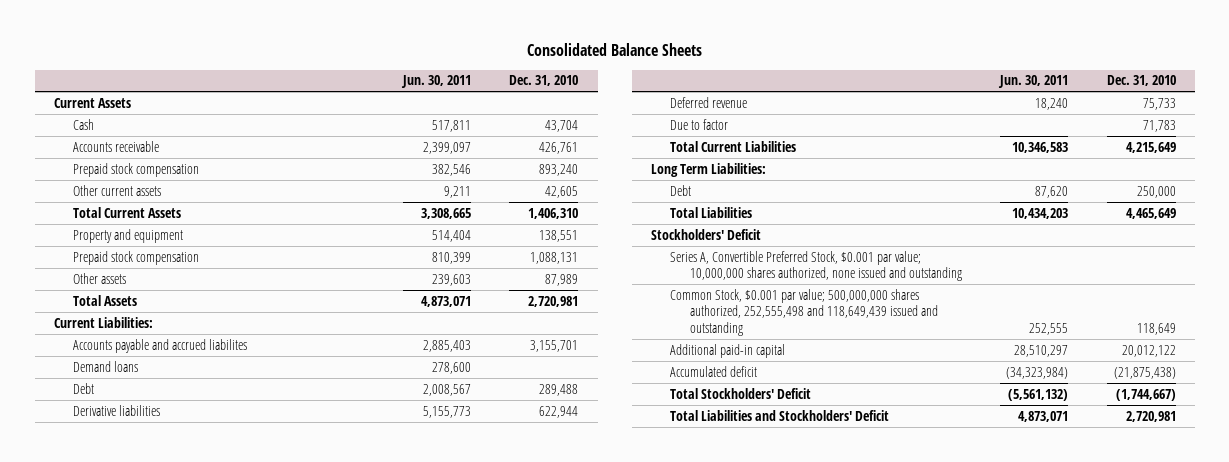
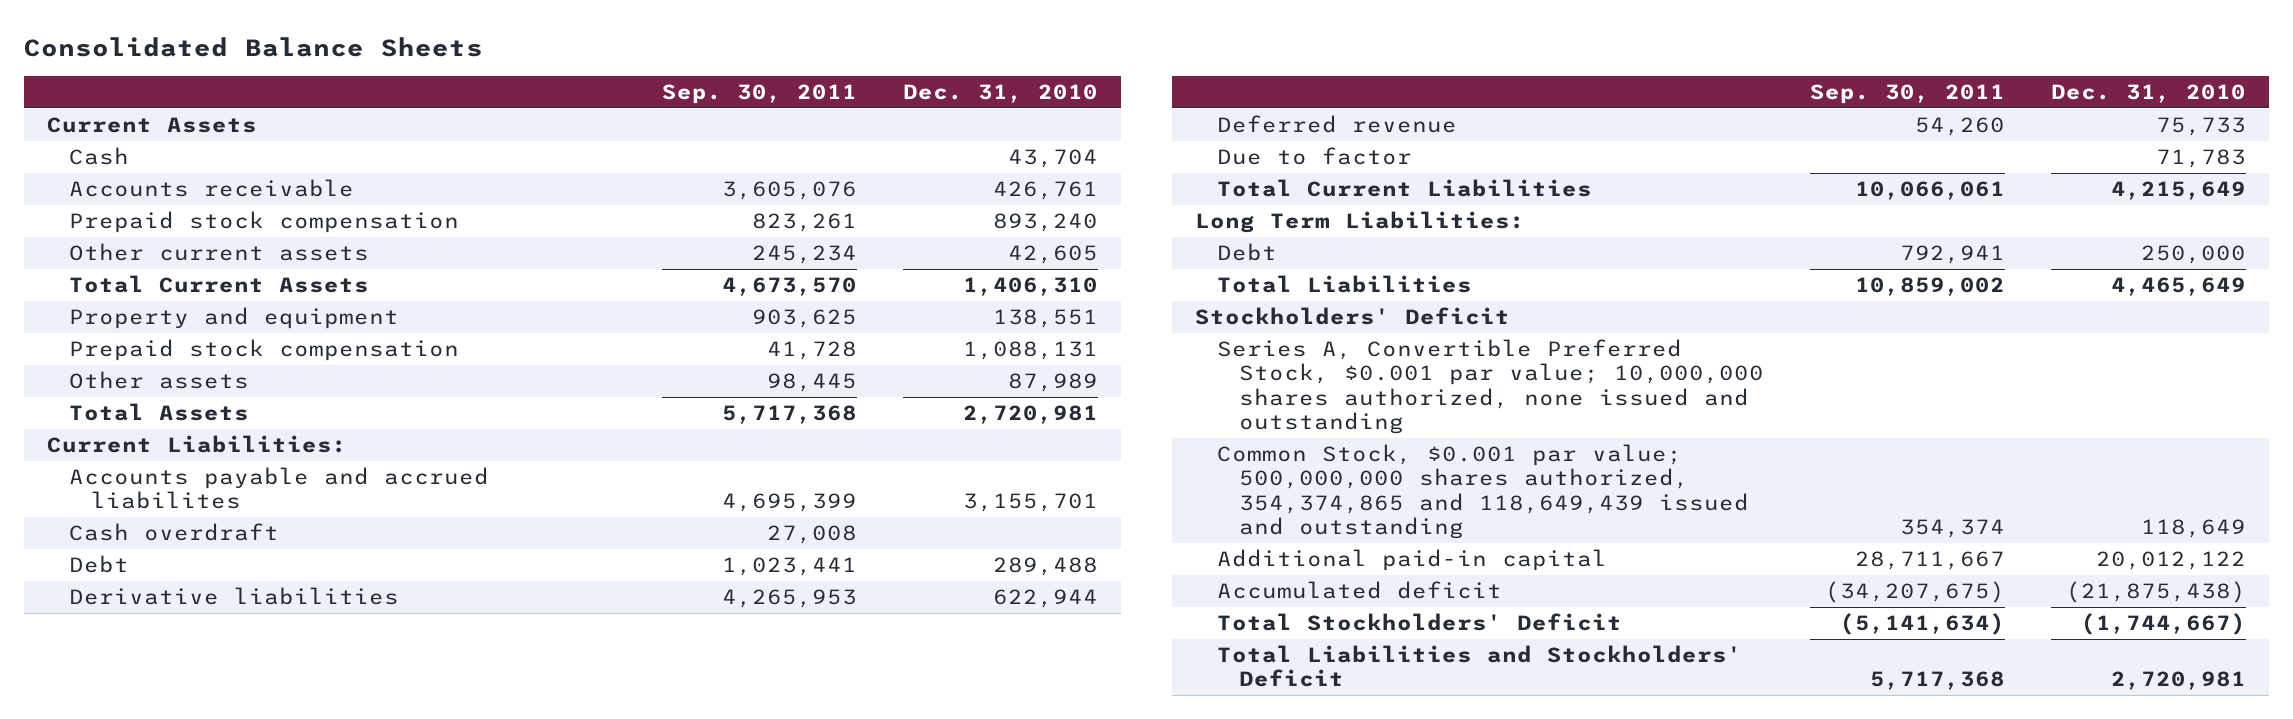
- | Jun. 30, 2011 | Dec. 31, 2010
+ | Sep. 30, 2011 | Dec. 31, 2010
- Demand loans | 278,600 |
+ Cash overdraft | 27,008 |
- Common Stock, $0.001 par value; 500,000,000 shares authorized, 252,555,498 and 118,649,439 issued and outstanding | 252,555 | 118,649
+ Common Stock, $0.001 par value; 500,000,000 shares authorized, 354,374,865 and 118,649,439 issued and outstanding | 354,374 | 118,649

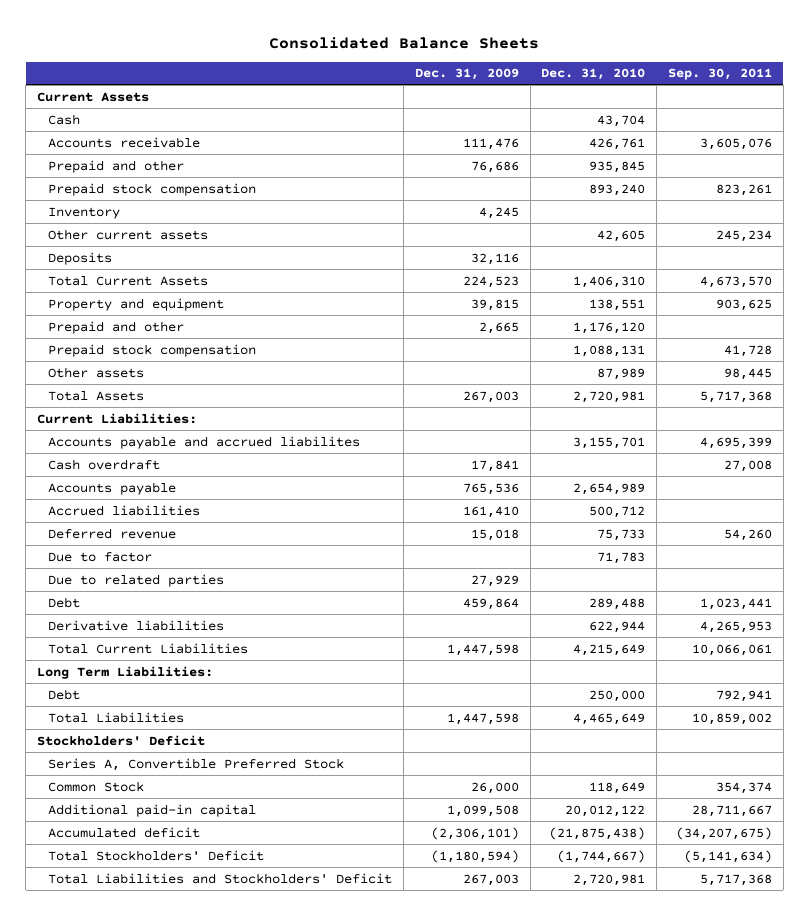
- | Sep. 30, 2011 | Dec. 31, 2010
+ | Dec. 31, 2009 | Dec. 31, 2010 | Sep. 30, 2011
+ Prepaid and other | 76,686 | 935,845 |
+ Inventory | 4,245 | |
+ Deposits | 32,116 | |
+ Prepaid and other | 2,665 | 1,176,120 |
+ Accounts payable | 765,536 | 2,654,989 |
+ Accrued liabilities | 161,410 | 500,712 |
+ Due to related parties | 27,929 | |
moved down: Debt | 459,864 | 289,488 | 1,023,441
moved down: Derivative liabilities | | 622,944 | 4,265,953
- Series A, Convertible Preferred Stock, $0.001 par value; 10,000,000 shares authorized, none issued and outstanding
- Common Stock, $0.001 par value; 500,000,000 shares authorized, 354,374,865 and 118,649,439 issued and outstanding | 354,374 | 118,649
+ Series A, Convertible Preferred Stock
+ Common Stock | 26,000 | 118,649 | 354,374

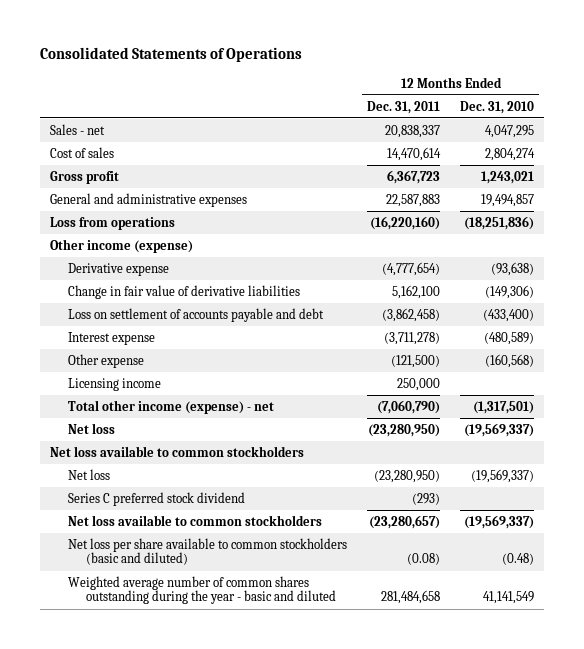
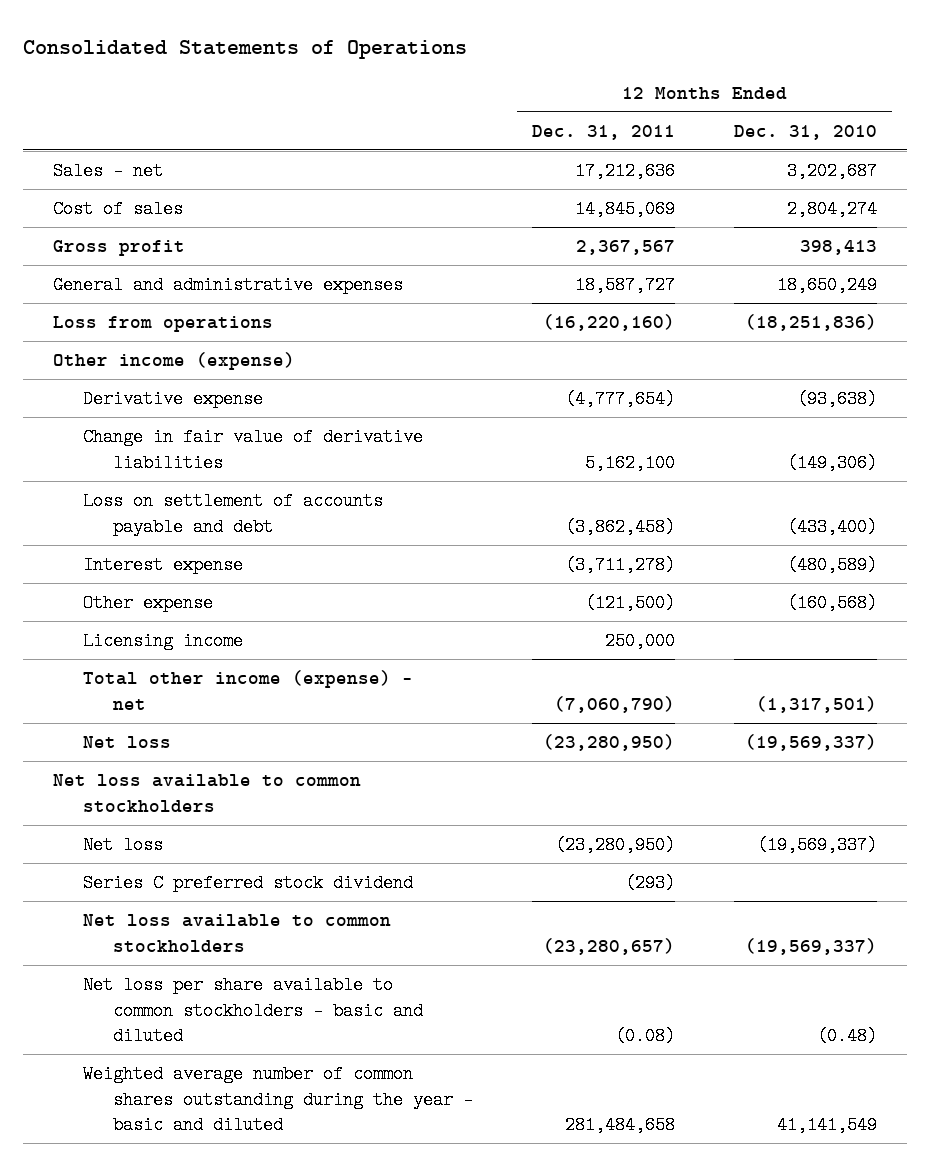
- Sales - net | 20,838,337 | 4,047,295
- Cost of sales | 14,470,614 | 2,804,274
- Gross profit | 6,367,723 | 1,243,021
- General and administrative expenses | 22,587,883 | 19,494,857
+ Sales - net | 17,212,636 | 3,202,687
+ Cost of sales | 14,845,069 | 2,804,274
+ Gross profit | 2,367,567 | 398,413
+ General and administrative expenses | 18,587,727 | 18,650,249
- Net loss per share available to common stockholders (basic and diluted) | (0.08) | (0.48)
+ Net loss per share available to common stockholders - basic and diluted | (0.08) | (0.48)

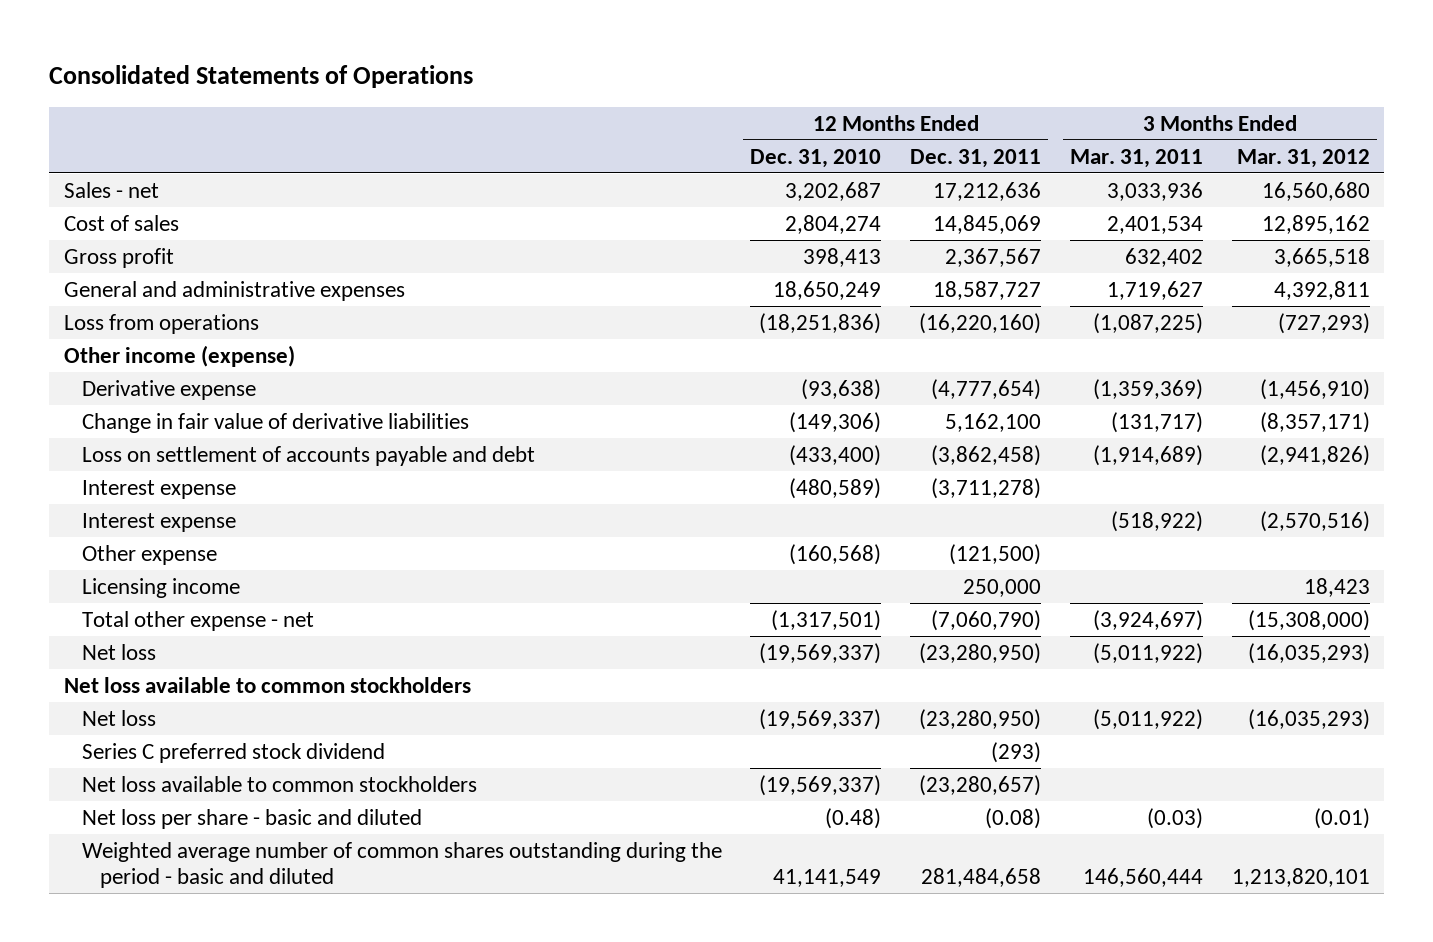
- | 12 Months Ended Dec. 31, 2011 | 12 Months Ended Dec. 31, 2010
+ | 12 Months Ended Dec. 31, 2010 | 12 Months Ended Dec. 31, 2011 | 3 Months Ended Mar. 31, 2011 | 3 Months Ended Mar. 31, 2012
+ Interest expense | | | (518,922) | (2,570,516)
- Total other income (expense) - net | (7,060,790) | (1,317,501)
+ Total other expense - net | (1,317,501) | (7,060,790) | (3,924,697) | (15,308,000)
- Net loss per share available to common stockholders - basic and diluted | (0.08) | (0.48)
- Weighted average number of common shares outstanding during the year - basic and diluted | 281,484,658 | 41,141,549
+ Net loss per share - basic and diluted | (0.48) | (0.08) | (0.03) | (0.01)
+ Weighted average number of common shares outstanding during the period - basic and diluted | 41,141,549 | 281,484,658 | 146,560,444 | 1,213,820,101

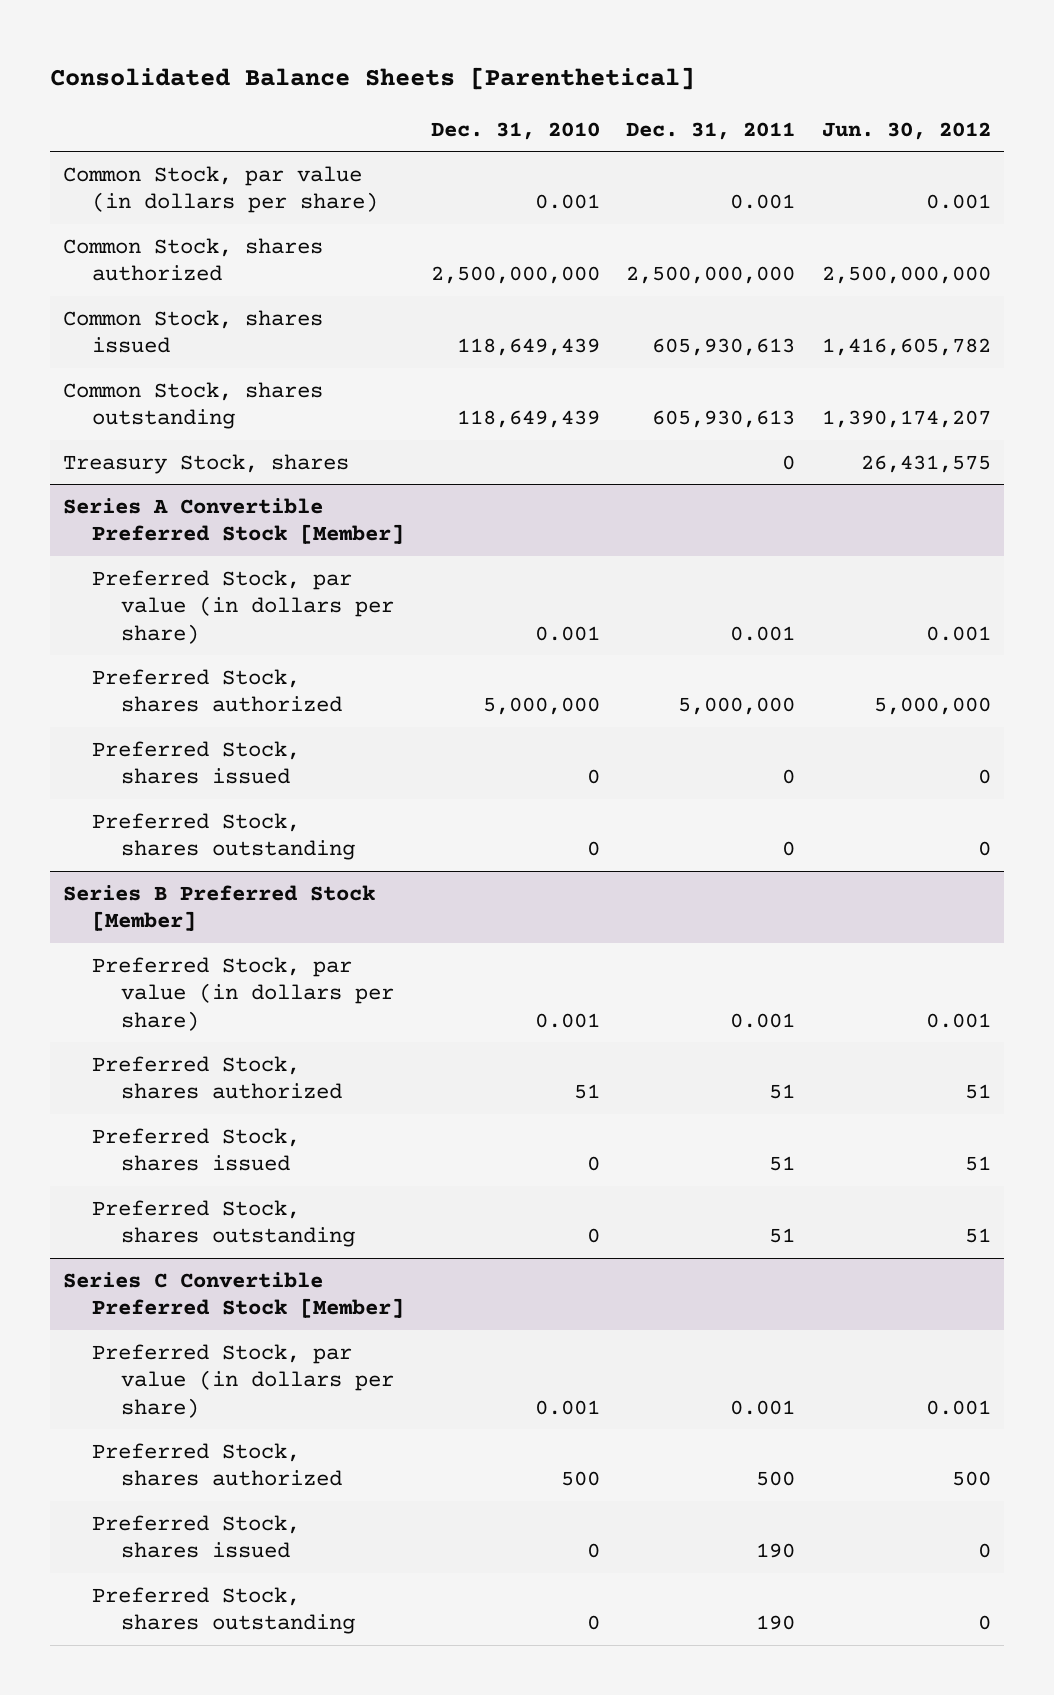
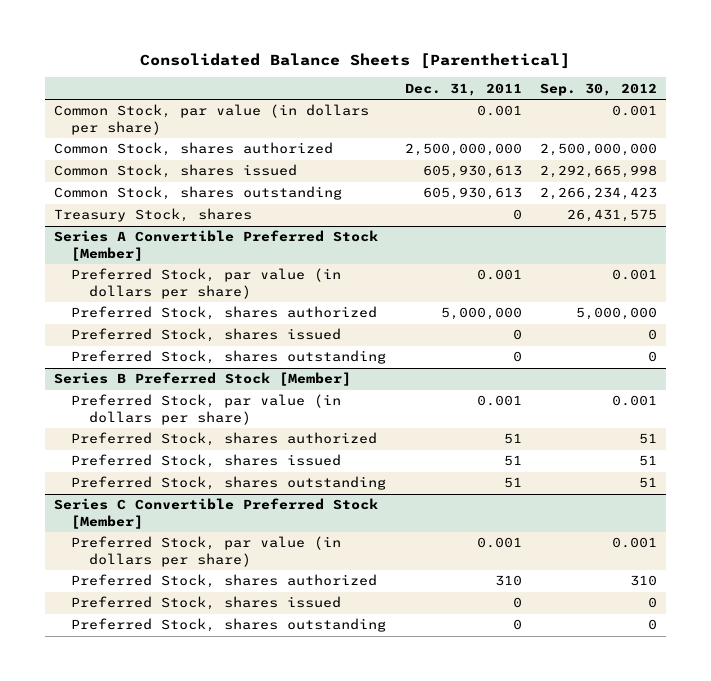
- | Dec. 31, 2010 | Dec. 31, 2011 | Jun. 30, 2012
+ | Dec. 31, 2011 | Sep. 30, 2012
@ Series C Convertible Preferred Stock [Member]
- Preferred Stock, shares authorized | 500 | 500 | 500
- Preferred Stock, shares issued | 0 | 190 | 0
- Preferred Stock, shares outstanding | 0 | 190 | 0
+ Preferred Stock, shares authorized | 310 | 310
+ Preferred Stock, shares issued | 0 | 0
+ Preferred Stock, shares outstanding | 0 | 0

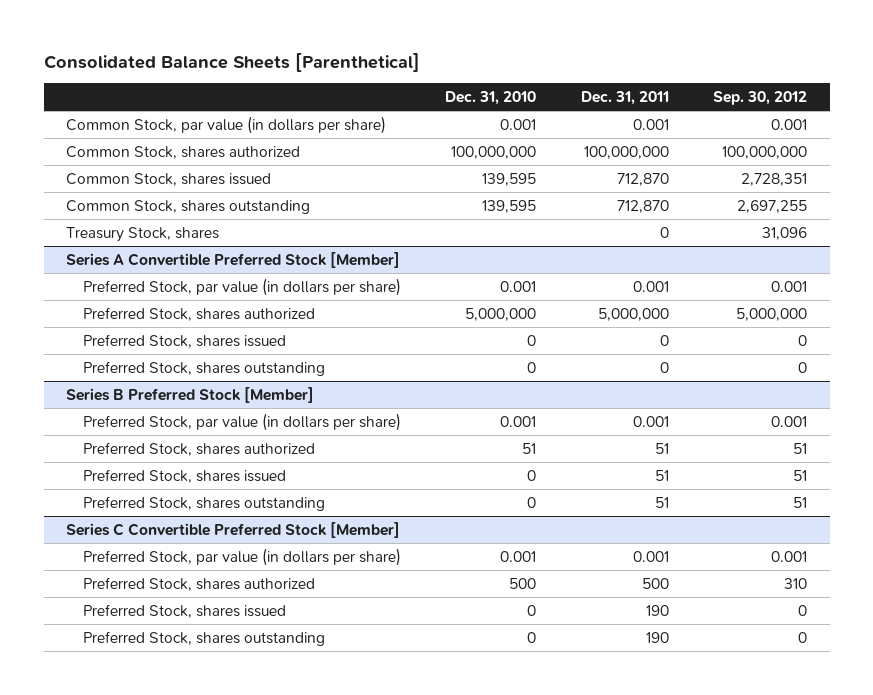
- | Dec. 31, 2011 | Sep. 30, 2012
+ | Dec. 31, 2010 | Dec. 31, 2011 | Sep. 30, 2012
- Common Stock, shares authorized | 2,500,000,000 | 2,500,000,000
- Common Stock, shares issued | 605,930,613 | 2,292,665,998
- Common Stock, shares outstanding | 605,930,613 | 2,266,234,423
- Treasury Stock, shares | 0 | 26,431,575
+ Common Stock, shares authorized | 100,000,000 | 100,000,000 | 100,000,000
+ Common Stock, shares issued | 139,595 | 712,870 | 2,728,351
+ Common Stock, shares outstanding | 139,595 | 712,870 | 2,697,255
+ Treasury Stock, shares | | 0 | 31,096
@ Series C Convertible Preferred Stock [Member]
- Preferred Stock, shares authorized | 310 | 310
- Preferred Stock, shares issued | 0 | 0
- Preferred Stock, shares outstanding | 0 | 0
+ Preferred Stock, shares authorized | 500 | 500 | 310
+ Preferred Stock, shares issued | 0 | 190 | 0
+ Preferred Stock, shares outstanding | 0 | 190 | 0

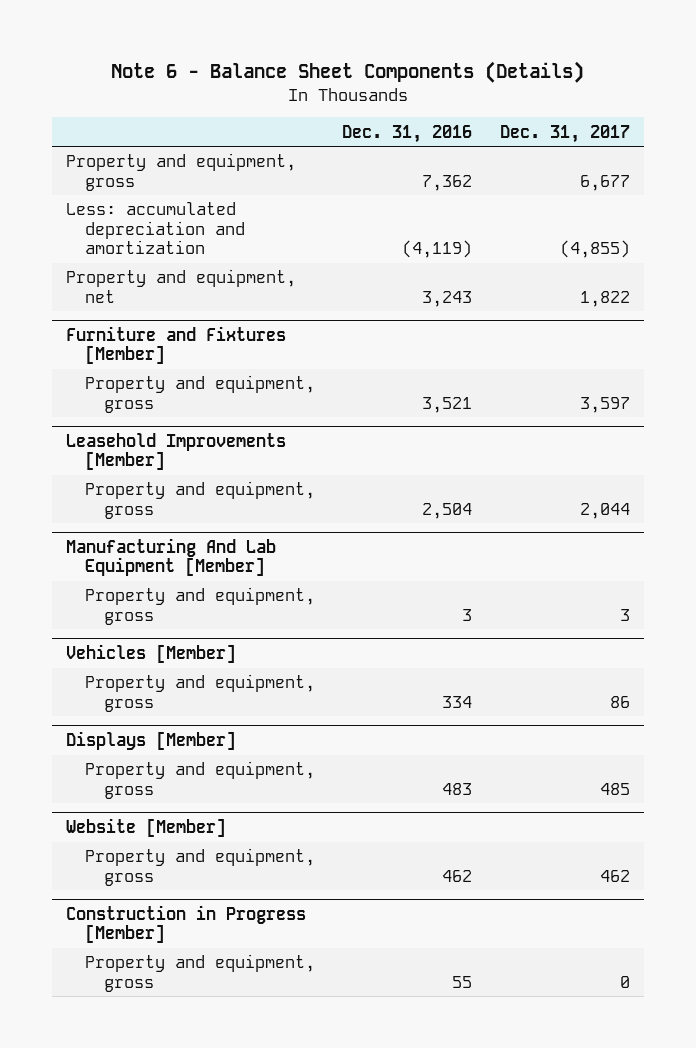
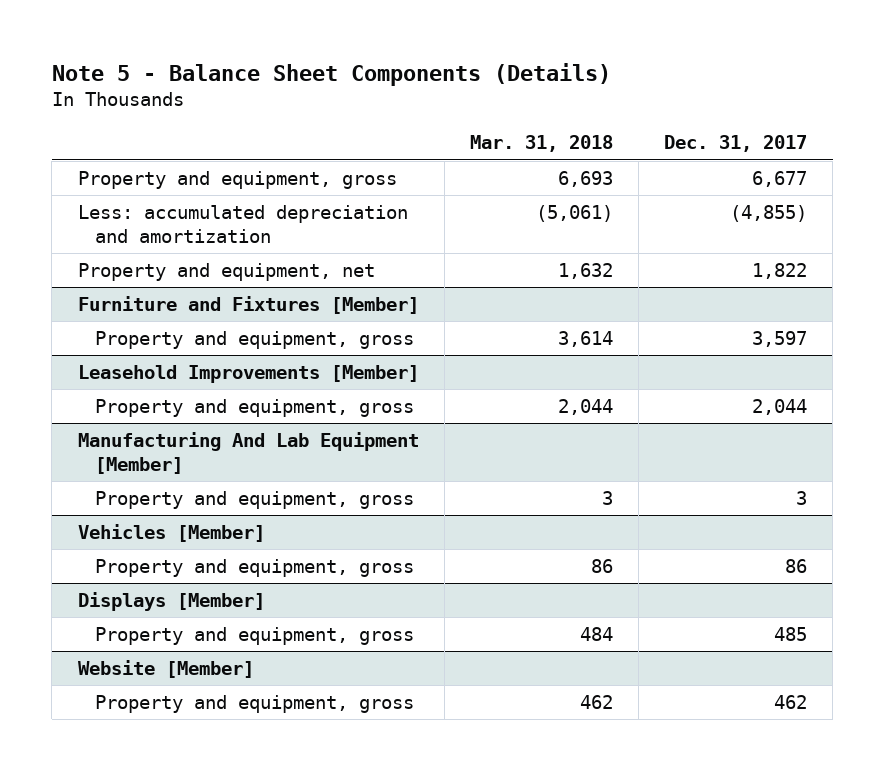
- Note 6 - Balance Sheet Components (Details)
+ Note 5 - Balance Sheet Components (Details)
- | Dec. 31, 2016 | Dec. 31, 2017
+ | Mar. 31, 2018 | Dec. 31, 2017
- Construction in Progress [Member]
- Property and equipment, gross | 55 | 0

